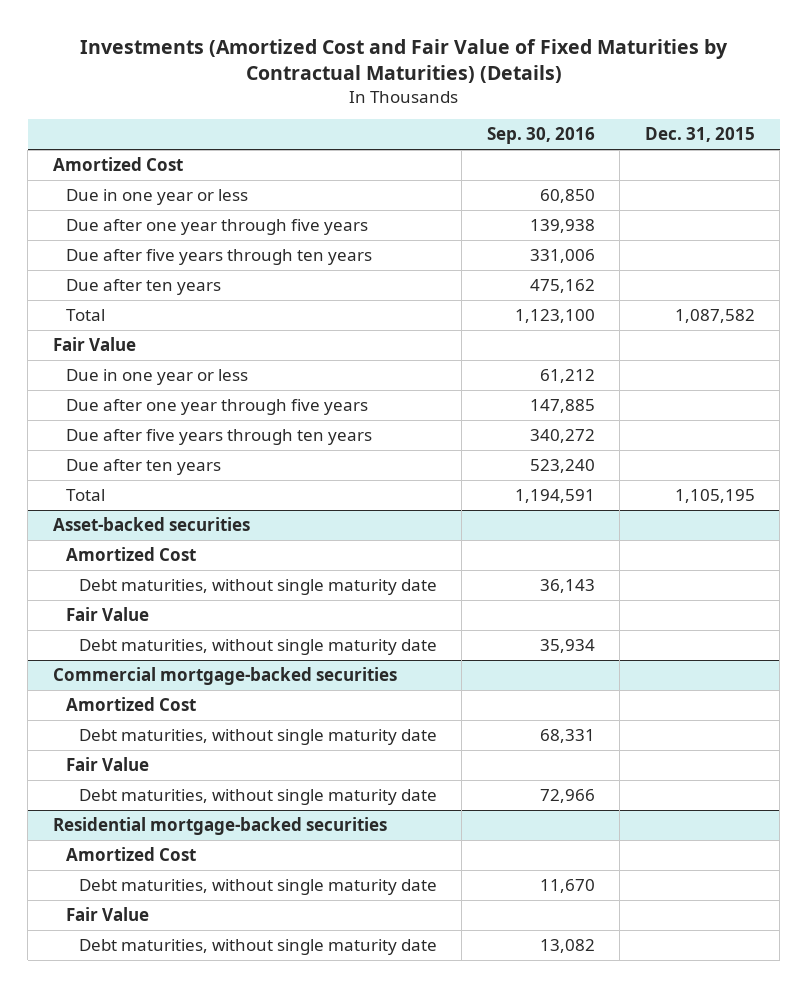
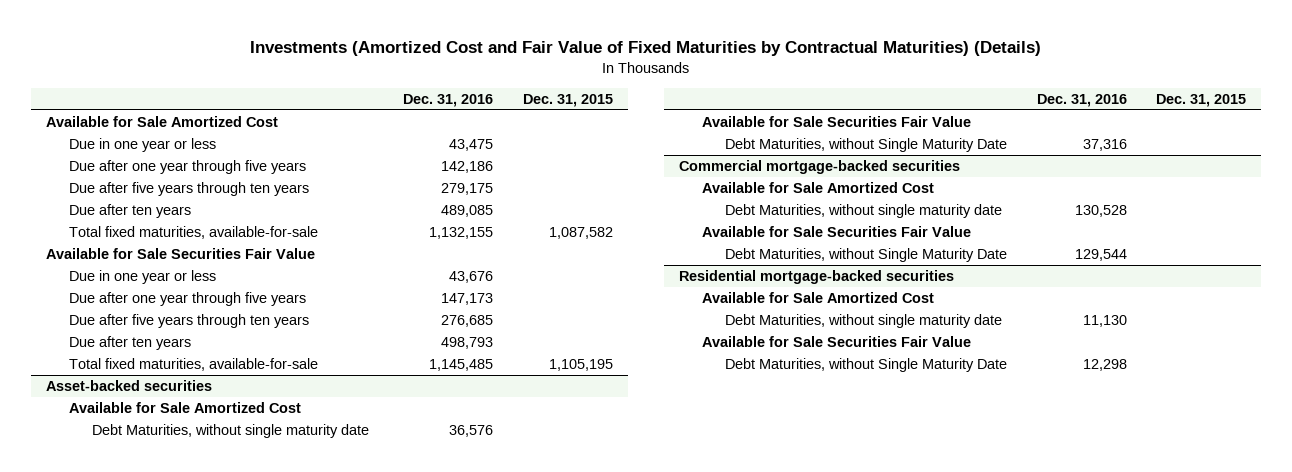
- | Sep. 30, 2016 | Dec. 31, 2015
+ | Dec. 31, 2016 | Dec. 31, 2015
- Amortized Cost
+ Available for Sale Amortized Cost
- Total | 1,123,100 | 1,087,582
- Fair Value
+ Total fixed maturities, available-for-sale | 1,132,155 | 1,087,582
+ Available for Sale Securities Fair Value
- Total | 1,194,591 | 1,105,195
+ Total fixed maturities, available-for-sale | 1,145,485 | 1,105,195
@ Asset-backed securities
- Amortized Cost
- Debt maturities, without single maturity date | 36,143 |
- Fair Value
- Debt maturities, without single maturity date | 35,934 |
+ Available for Sale Amortized Cost
+ Debt Maturities, without single maturity date | 36,576 |
+ Available for Sale Securities Fair Value
+ Debt Maturities, without Single Maturity Date | 37,316 |
@ Commercial mortgage-backed securities
- Amortized Cost
- Debt maturities, without single maturity date | 68,331 |
- Fair Value
- Debt maturities, without single maturity date | 72,966 |
+ Available for Sale Amortized Cost
+ Debt Maturities, without single maturity date | 130,528 |
+ Available for Sale Securities Fair Value
+ Debt Maturities, without Single Maturity Date | 129,544 |
@ Residential mortgage-backed securities
- Amortized Cost
- Debt maturities, without single maturity date | 11,670 |
- Fair Value
- Debt maturities, without single maturity date | 13,082 |
+ Available for Sale Amortized Cost
+ Debt Maturities, without single maturity date | 11,130 |
+ Available for Sale Securities Fair Value
+ Debt Maturities, without Single Maturity Date | 12,298 |

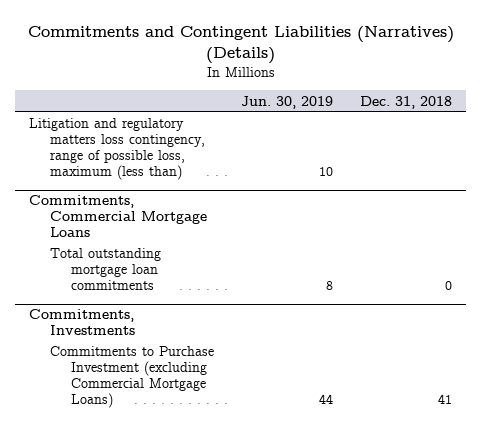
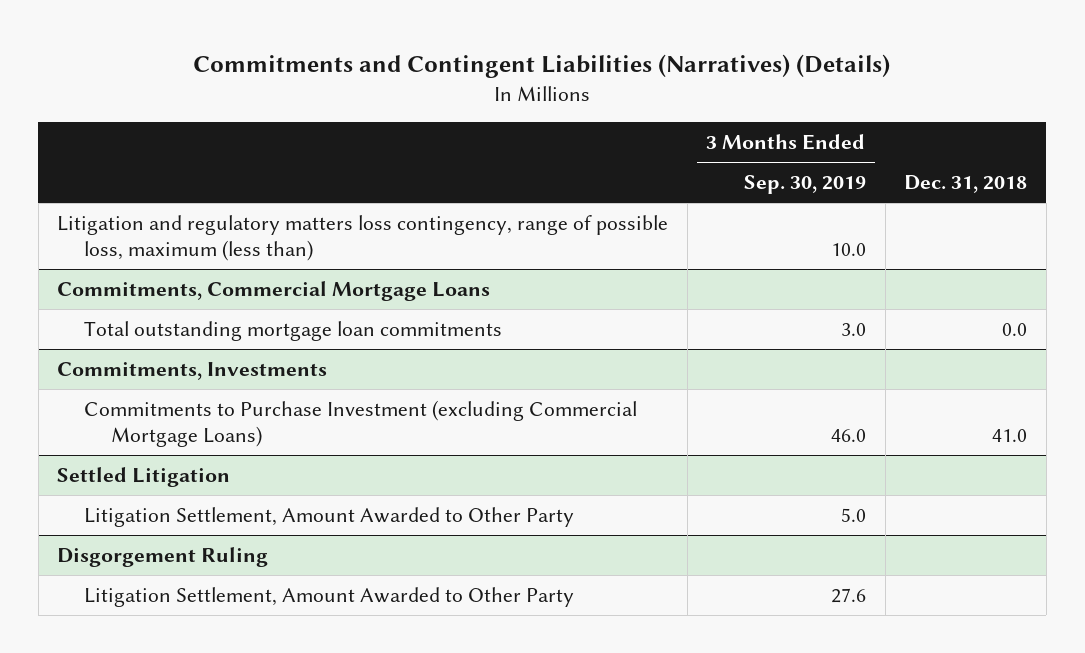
- | Jun. 30, 2019 | Dec. 31, 2018
+ | 3 Months Ended Sep. 30, 2019 | Dec. 31, 2018
@ Commitments, Commercial Mortgage Loans
- Total outstanding mortgage loan commitments | 8 | 0
+ Total outstanding mortgage loan commitments | 3.0 | 0.0
@ Commitments, Investments
- Commitments to Purchase Investment (excluding Commercial Mortgage Loans) | 44 | 41
+ Commitments to Purchase Investment (excluding Commercial Mortgage Loans) | 46.0 | 41.0
+ Settled Litigation
+ Litigation Settlement, Amount Awarded to Other Party | 5.0 |
+ Disgorgement Ruling
+ Litigation Settlement, Amount Awarded to Other Party | 27.6 |

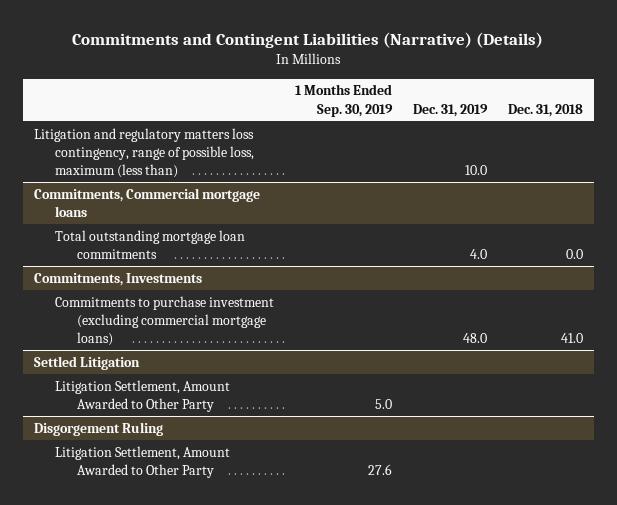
- Commitments and Contingent Liabilities (Narratives) (Details)
+ Commitments and Contingent Liabilities (Narrative) (Details)
- | 3 Months Ended Sep. 30, 2019 | Dec. 31, 2018
+ | 1 Months Ended Sep. 30, 2019 | Dec. 31, 2019 | Dec. 31, 2018
- Commitments, Commercial Mortgage Loans
+ Commitments, Commercial mortgage loans
@ Commitments, Investments
- Commitments to Purchase Investment (excluding Commercial Mortgage Loans) | 46.0 | 41.0
+ Commitments to purchase investment (excluding commercial mortgage loans) | | 48.0 | 41.0

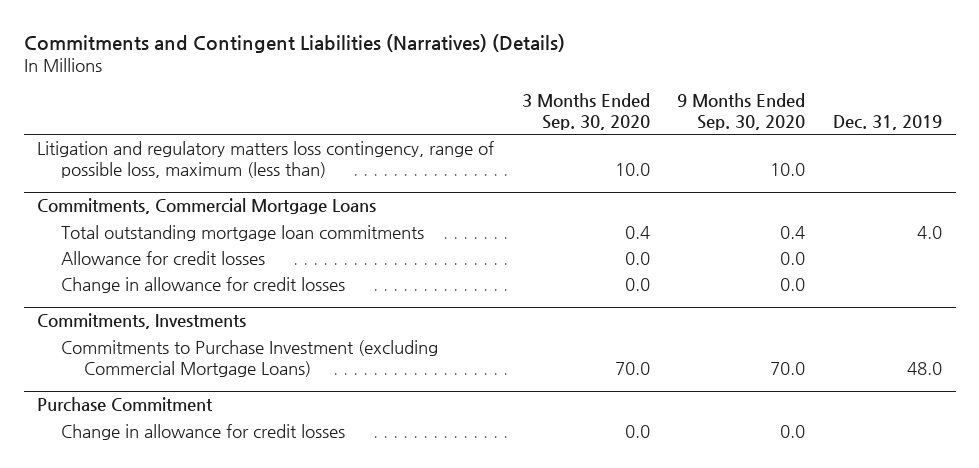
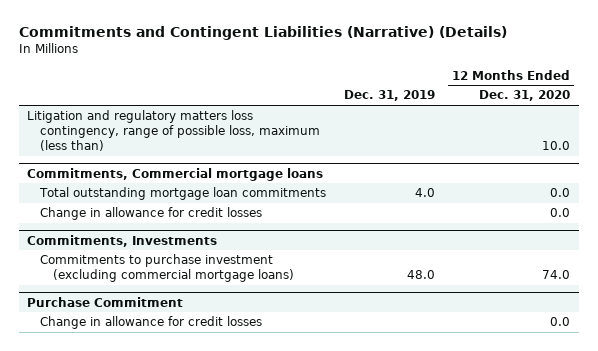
- Commitments and Contingent Liabilities (Narratives) (Details)
+ Commitments and Contingent Liabilities (Narrative) (Details)
- | 3 Months Ended Sep. 30, 2020 | 9 Months Ended Sep. 30, 2020 | Dec. 31, 2019
+ | Dec. 31, 2019 | 12 Months Ended Dec. 31, 2020
- Commitments, Commercial Mortgage Loans
+ Commitments, Commercial mortgage loans
- Allowance for credit losses | 0.0 | 0.0 |
@ Commitments, Investments
- Commitments to Purchase Investment (excluding Commercial Mortgage Loans) | 70.0 | 70.0 | 48.0
+ Commitments to purchase investment (excluding commercial mortgage loans) | 48.0 | 74.0

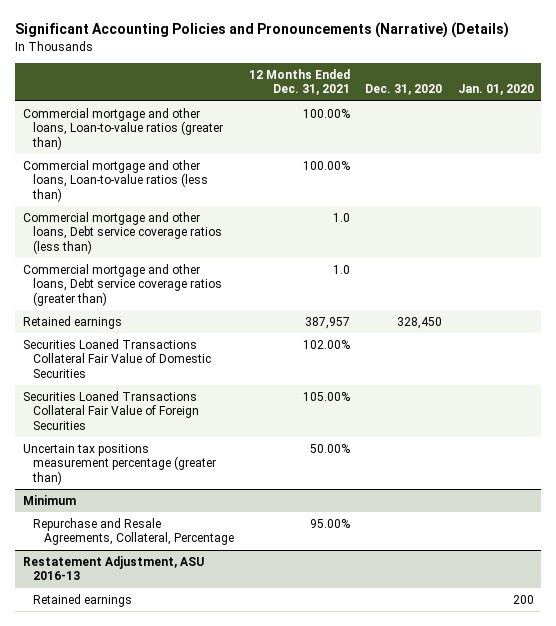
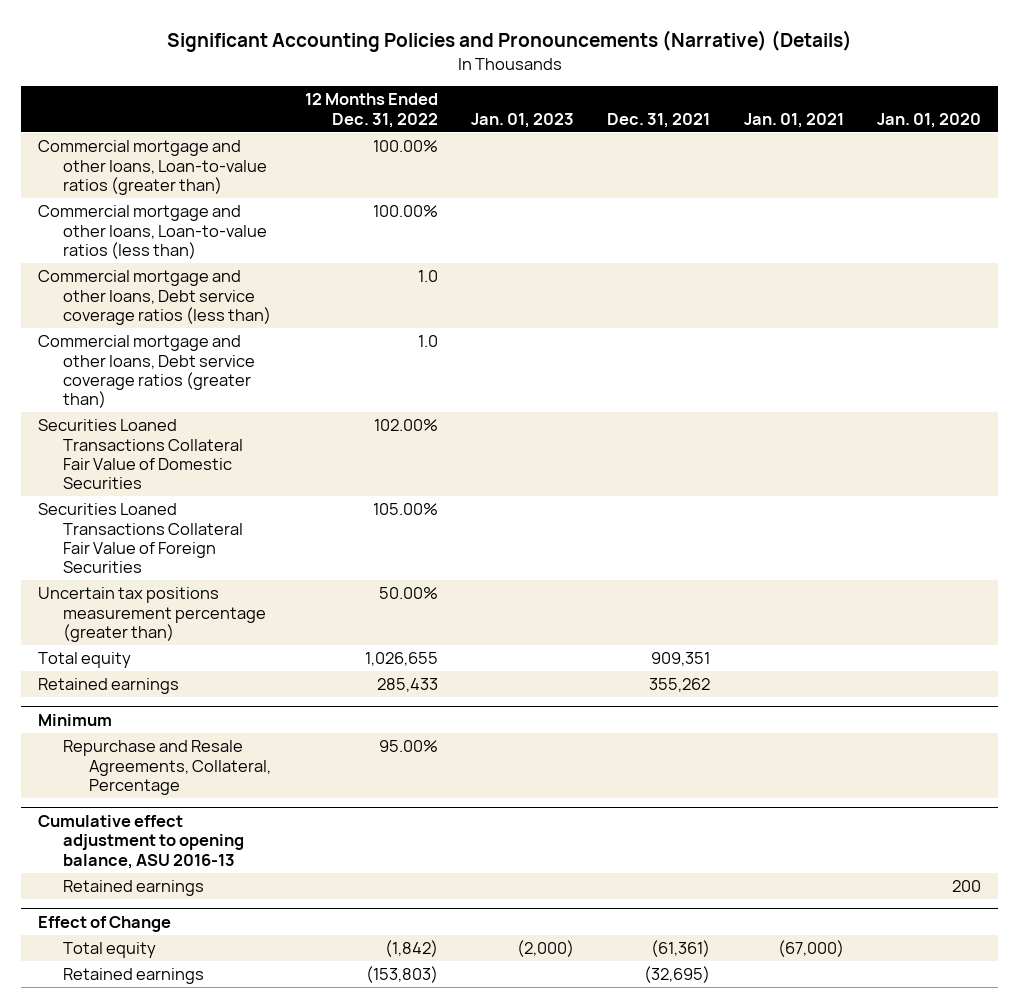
- | 12 Months Ended Dec. 31, 2021 | Dec. 31, 2020 | Jan. 01, 2020
+ | 12 Months Ended Dec. 31, 2022 | Jan. 01, 2023 | Dec. 31, 2021 | Jan. 01, 2021 | Jan. 01, 2020
+ Total equity | 1,026,655 | | 909,351 | |
moved down: Retained earnings | 285,433 | | 355,262 | |
- Restatement Adjustment, ASU 2016-13
+ Cumulative effect adjustment to opening balance, ASU 2016-13
+ Effect of Change
+ Total equity | (1,842) | (2,000) | (61,361) | (67,000) |
+ Retained earnings | (153,803) | | (32,695) | |

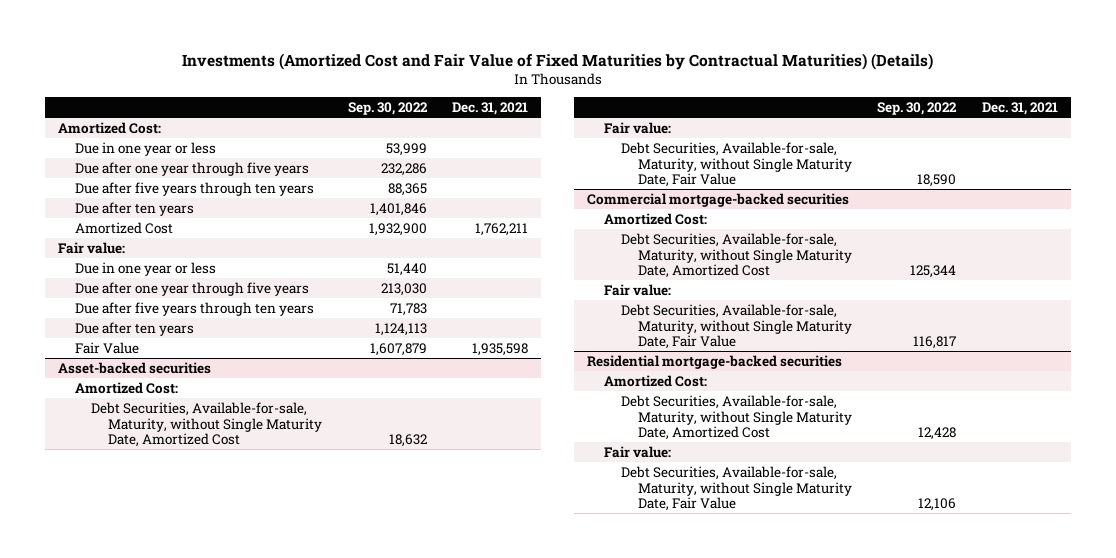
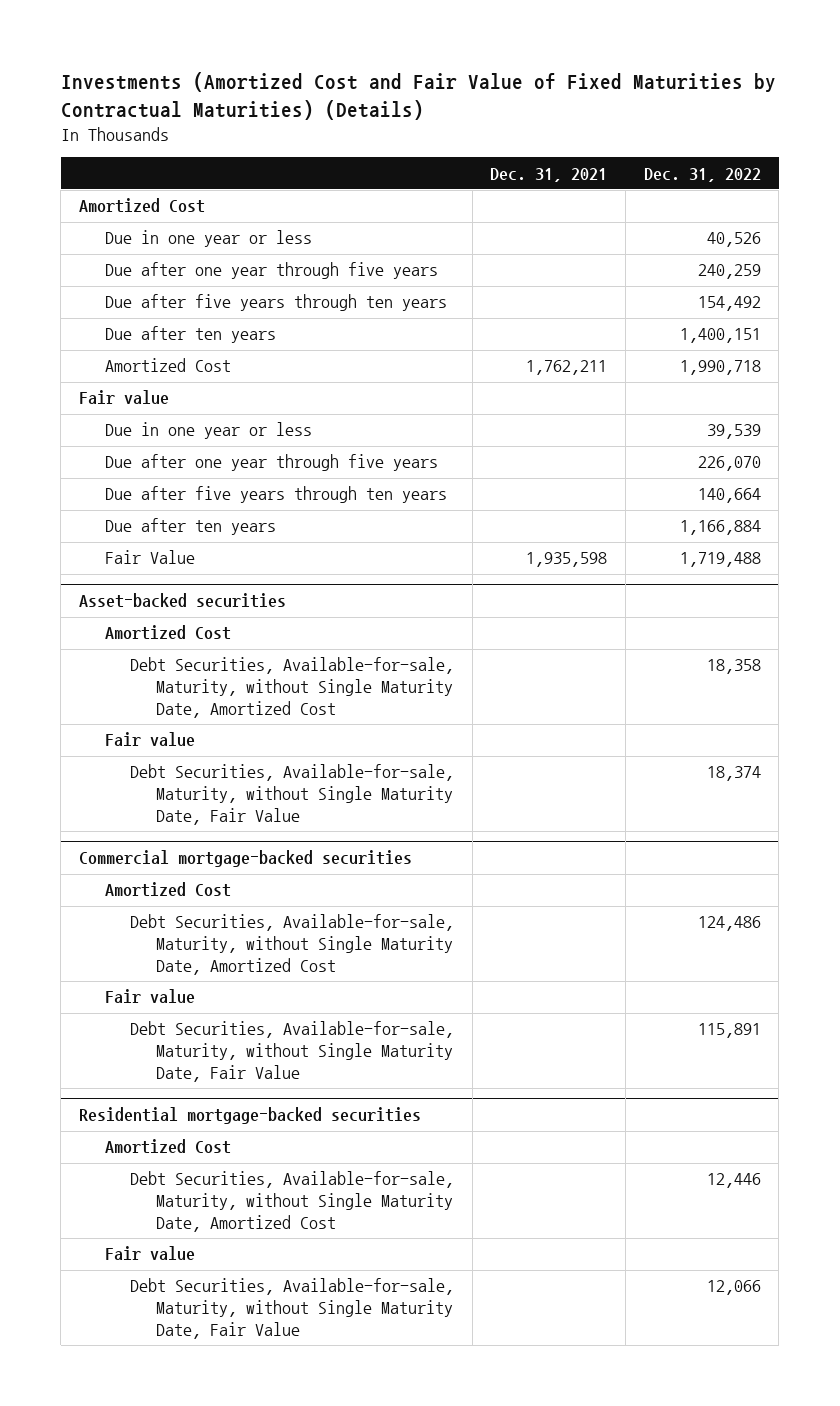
- | Sep. 30, 2022 | Dec. 31, 2021
+ | Dec. 31, 2021 | Dec. 31, 2022
- Amortized Cost:
+ Amortized Cost
- Fair value:
+ Fair value
@ Asset-backed securities
- Amortized Cost:
+ Amortized Cost
- Fair value:
+ Fair value
@ Commercial mortgage-backed securities
- Amortized Cost:
+ Amortized Cost
- Fair value:
+ Fair value
@ Residential mortgage-backed securities
- Amortized Cost:
+ Amortized Cost
- Fair value:
+ Fair value

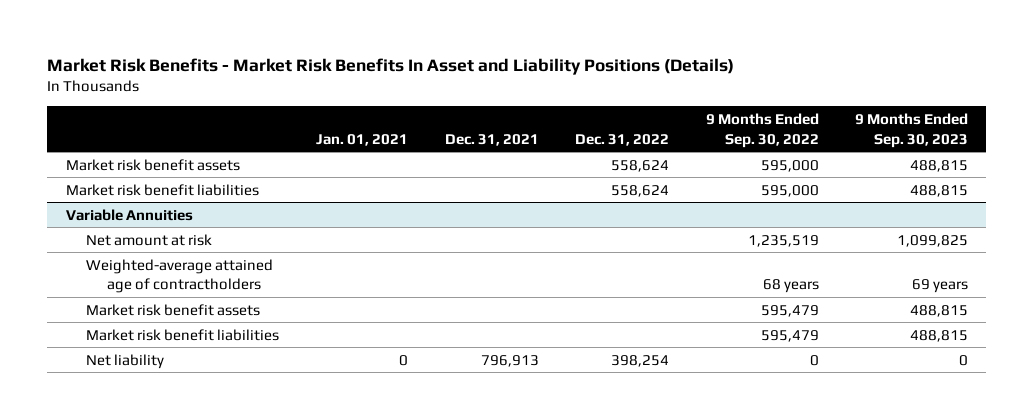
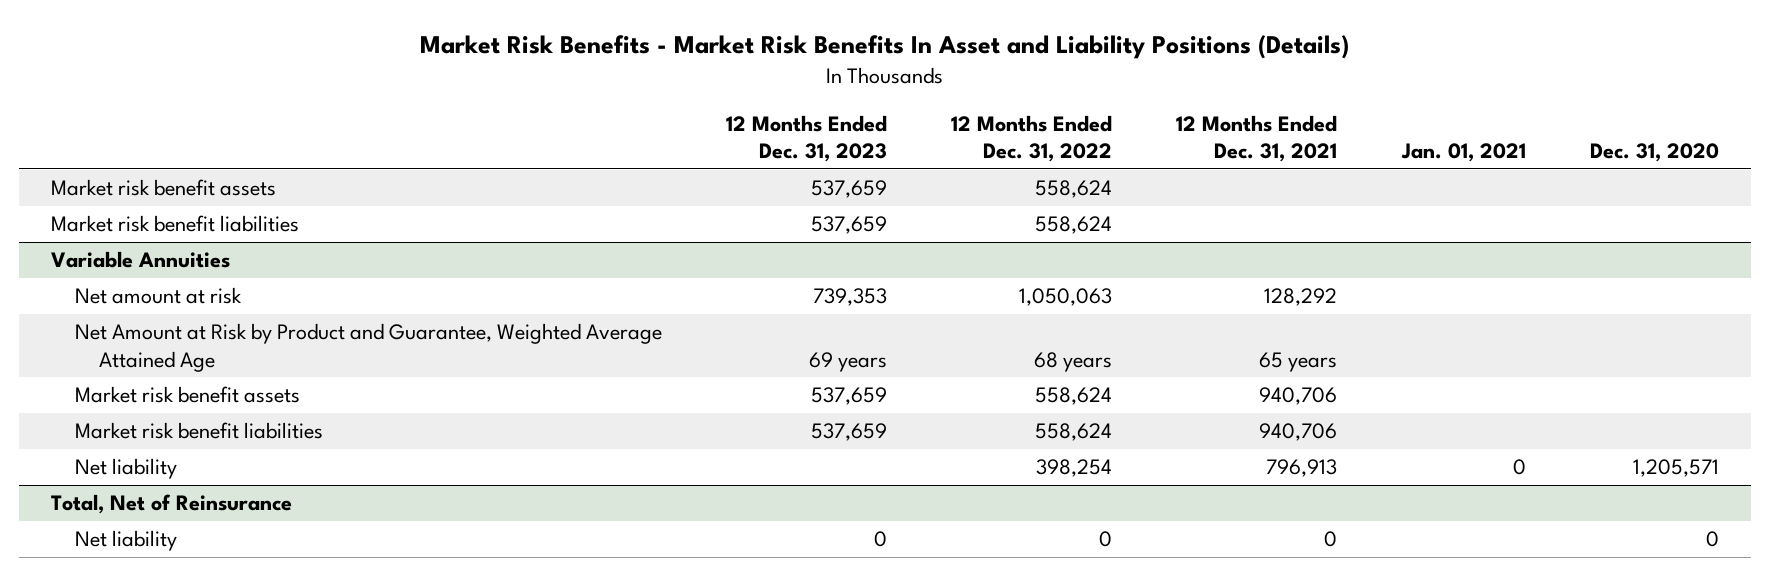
- | Jan. 01, 2021 | Dec. 31, 2021 | Dec. 31, 2022 | 9 Months Ended Sep. 30, 2022 | 9 Months Ended Sep. 30, 2023
+ | 12 Months Ended Dec. 31, 2023 | 12 Months Ended Dec. 31, 2022 | 12 Months Ended Dec. 31, 2021 | Jan. 01, 2021 | Dec. 31, 2020
@ Variable Annuities
- Weighted-average attained age of contractholders | | | | 68 years | 69 years
+ Net Amount at Risk by Product and Guarantee, Weighted Average Attained Age | 69 years | 68 years | 65 years | |
+ Total, Net of Reinsurance
+ Net liability | 0 | 0 | 0 | | 0

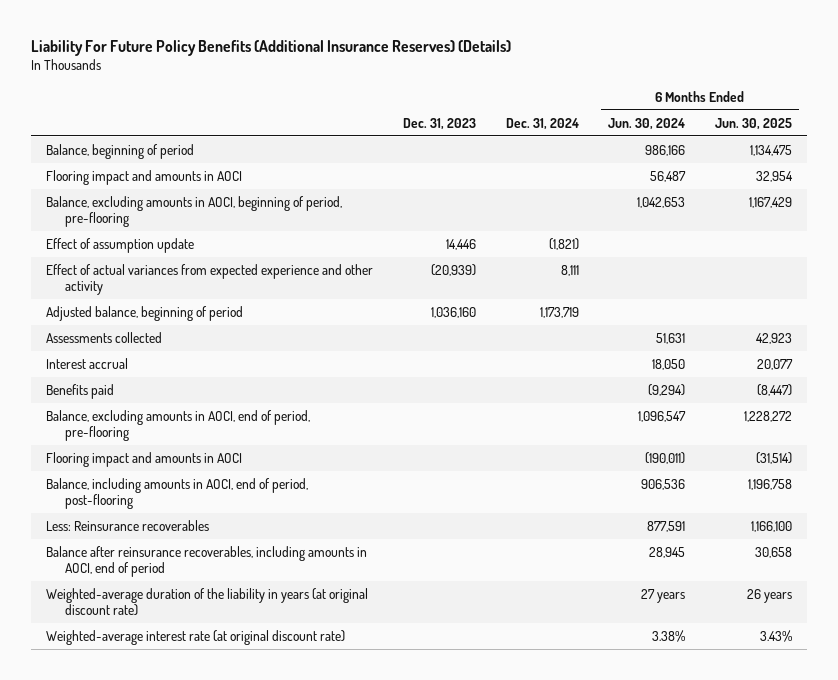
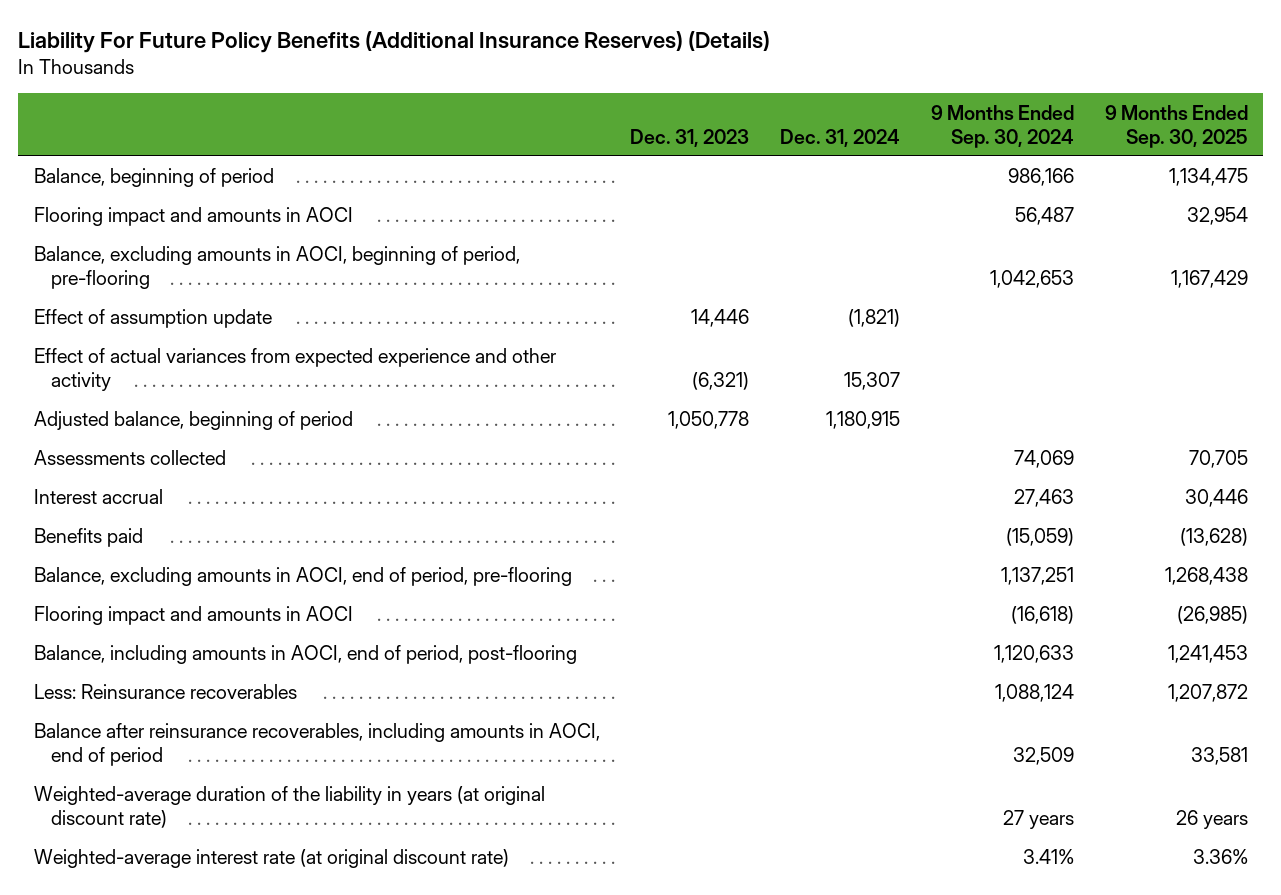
- | Dec. 31, 2023 | Dec. 31, 2024 | 6 Months Ended Jun. 30, 2024 | 6 Months Ended Jun. 30, 2025
+ | Dec. 31, 2023 | Dec. 31, 2024 | 9 Months Ended Sep. 30, 2024 | 9 Months Ended Sep. 30, 2025
- Effect of actual variances from expected experience and other activity | (20,939) | 8,111 | |
- Adjusted balance, beginning of period | 1,036,160 | 1,173,719 | |
+ Effect of actual variances from expected experience and other activity | (6,321) | 15,307 | |
+ Adjusted balance, beginning of period | 1,050,778 | 1,180,915 | |

